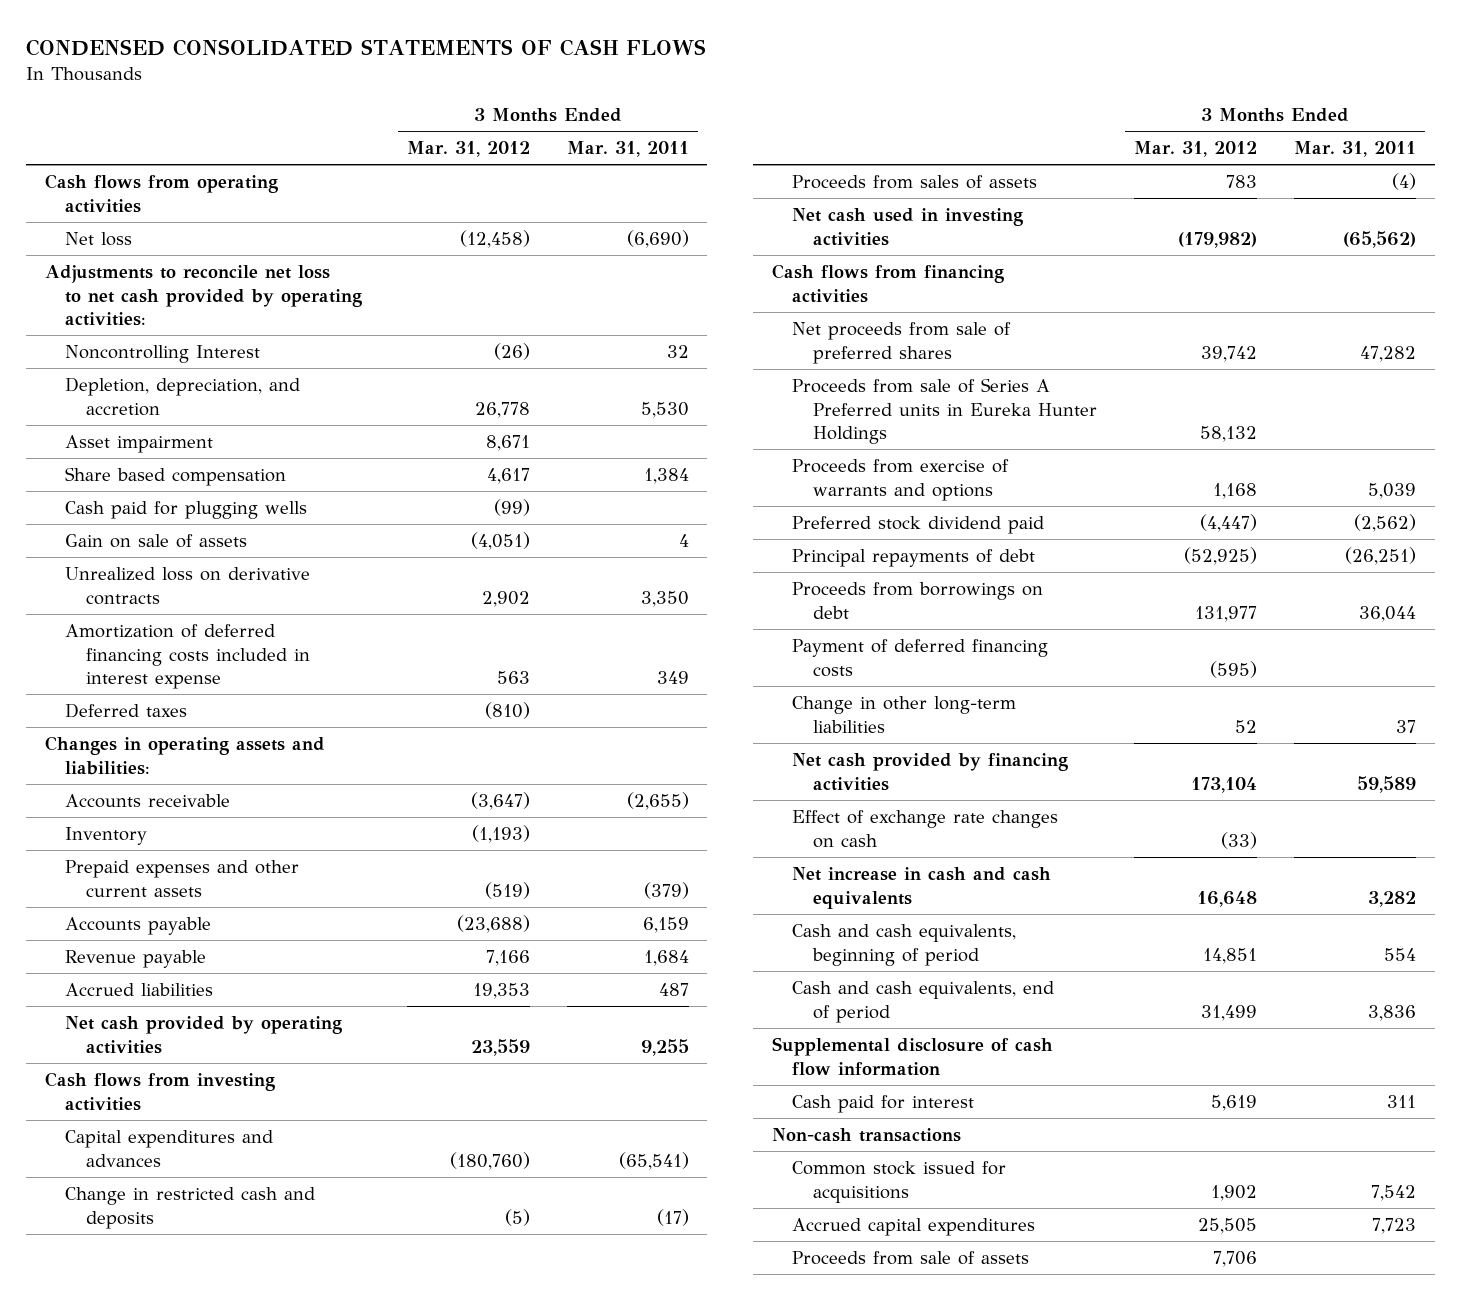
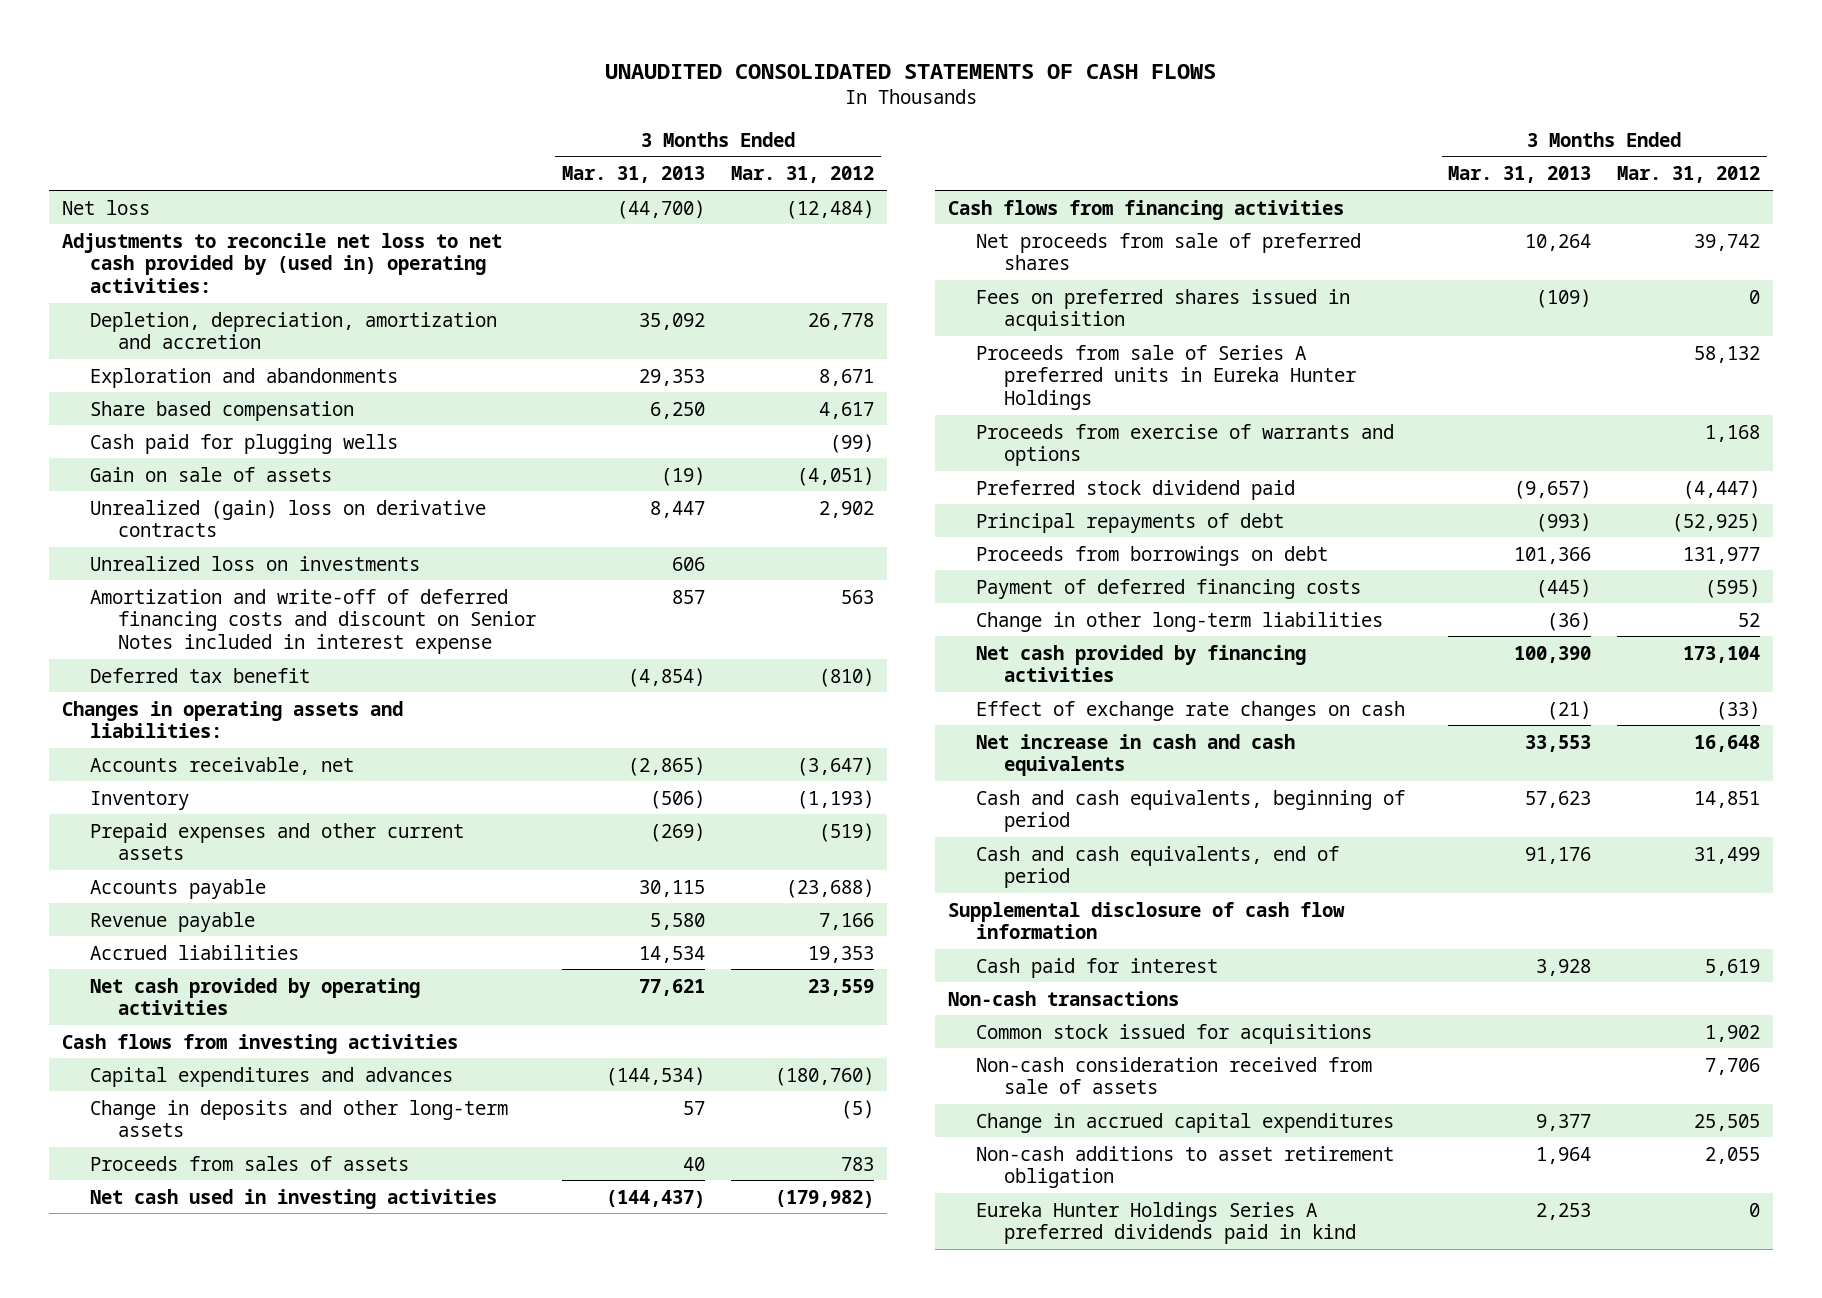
- CONDENSED CONSOLIDATED STATEMENTS OF CASH FLOWS
+ UNAUDITED CONSOLIDATED STATEMENTS OF CASH FLOWS
- | 3 Months Ended Mar. 31, 2012 | 3 Months Ended Mar. 31, 2011
+ | 3 Months Ended Mar. 31, 2013 | 3 Months Ended Mar. 31, 2012
- Cash flows from operating activities
- Net loss | (12,458) | (6,690)
- Adjustments to reconcile net loss to net cash provided by operating activities:
- Noncontrolling Interest | (26) | 32
- Depletion, depreciation, and accretion | 26,778 | 5,530
- Asset impairment | 8,671 |
+ Net loss | (44,700) | (12,484)
+ Adjustments to reconcile net loss to net cash provided by (used in) operating activities:
+ Depletion, depreciation, amortization and accretion | 35,092 | 26,778
+ Exploration and abandonments | 29,353 | 8,671
- Unrealized loss on derivative contracts | 2,902 | 3,350
- Amortization of deferred financing costs included in interest expense | 563 | 349
- Deferred taxes | (810) |
+ Unrealized (gain) loss on derivative contracts | 8,447 | 2,902
+ Unrealized loss on investments | 606 |
+ Amortization and write-off of deferred financing costs and discount on Senior Notes included in interest expense | 857 | 563
+ Deferred tax benefit | (4,854) | (810)
- Accounts receivable | (3,647) | (2,655)
+ Accounts receivable, net | (2,865) | (3,647)
- Change in restricted cash and deposits | (5) | (17)
+ Change in deposits and other long-term assets | 57 | (5)
- Proceeds from sale of Series A Preferred units in Eureka Hunter Holdings | 58,132 |
+ Fees on preferred shares issued in acquisition | (109) | 0
+ Proceeds from sale of Series A preferred units in Eureka Hunter Holdings | | 58,132
- Accrued capital expenditures | 25,505 | 7,723
- Proceeds from sale of assets | 7,706 |
+ Non-cash consideration received from sale of assets | | 7,706
+ Change in accrued capital expenditures | 9,377 | 25,505
+ Non-cash additions to asset retirement obligation | 1,964 | 2,055
+ Eureka Hunter Holdings Series A preferred dividends paid in kind | 2,253 | 0

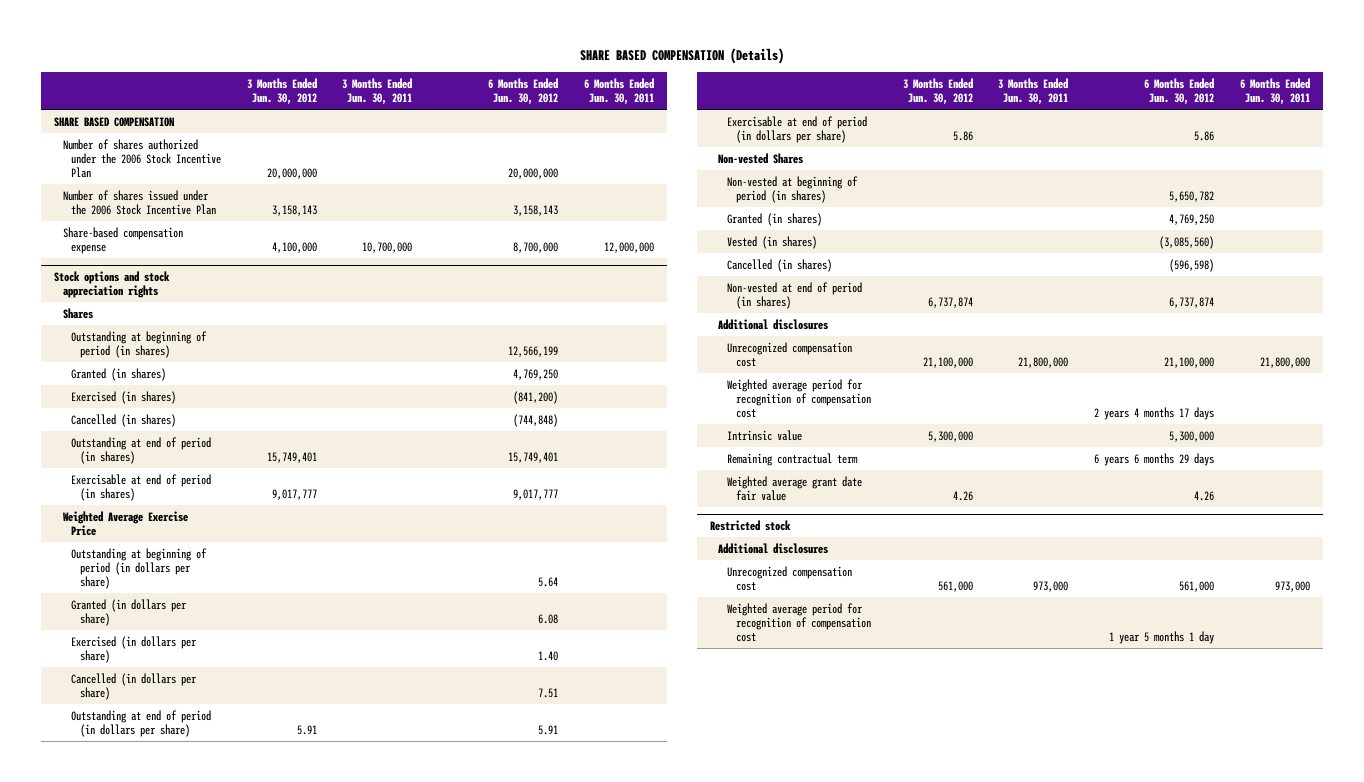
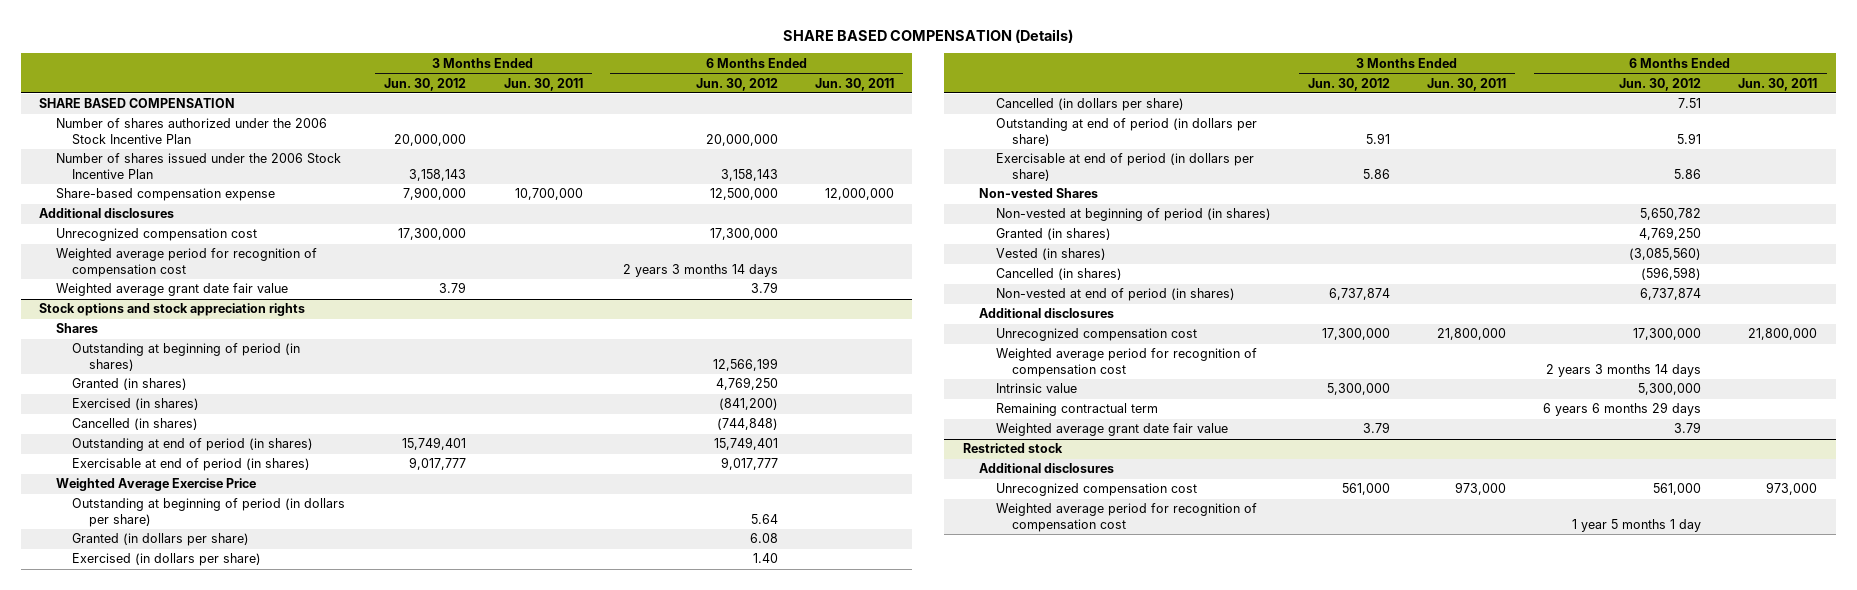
- Share-based compensation expense | 4,100,000 | 10,700,000 | 8,700,000 | 12,000,000
+ Share-based compensation expense | 7,900,000 | 10,700,000 | 12,500,000 | 12,000,000
+ Additional disclosures
+ Unrecognized compensation cost | 17,300,000 | | 17,300,000 |
+ Weighted average period for recognition of compensation cost | | | 2 years 3 months 14 days |
+ Weighted average grant date fair value | 3.79 | | 3.79 |
@ Stock options and stock appreciation rights
- Unrecognized compensation cost | 21,100,000 | 21,800,000 | 21,100,000 | 21,800,000
- Weighted average period for recognition of compensation cost | | | 2 years 4 months 17 days |
+ Unrecognized compensation cost | 17,300,000 | 21,800,000 | 17,300,000 | 21,800,000
+ Weighted average period for recognition of compensation cost | | | 2 years 3 months 14 days |
- Weighted average grant date fair value | 4.26 | | 4.26 |
+ Weighted average grant date fair value | 3.79 | | 3.79 |

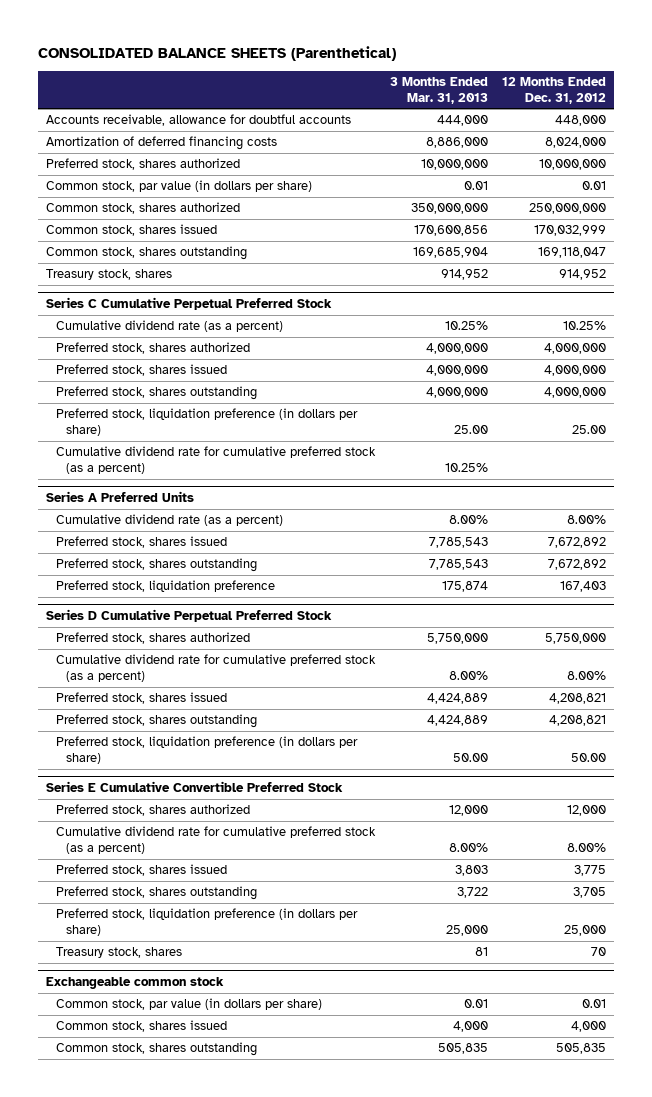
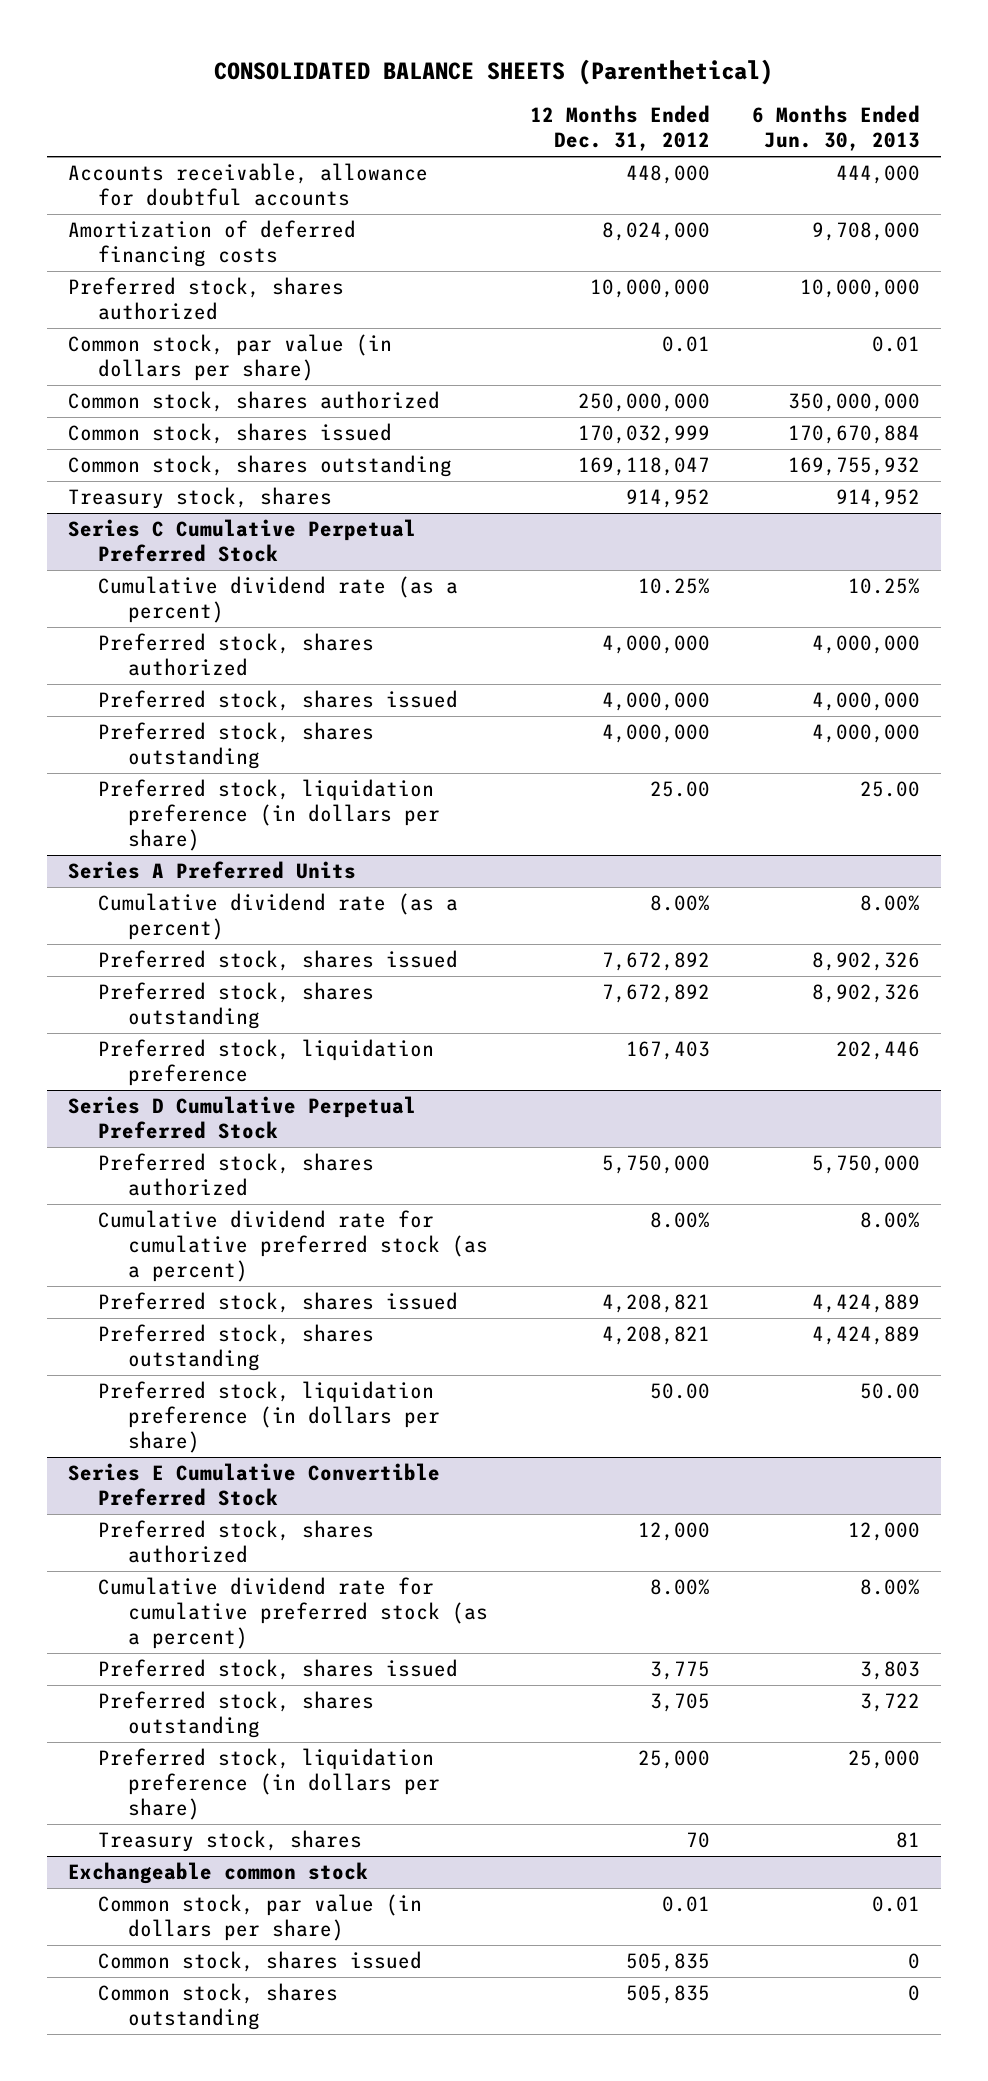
- | 3 Months Ended Mar. 31, 2013 | 12 Months Ended Dec. 31, 2012
+ | 12 Months Ended Dec. 31, 2012 | 6 Months Ended Jun. 30, 2013
@ Series C Cumulative Perpetual Preferred Stock
- Cumulative dividend rate for cumulative preferred stock (as a percent) | 10.25% |
@ Exchangeable common stock
- Common stock, shares issued | 4,000 | 4,000
+ Common stock, shares issued | 505,835 | 0

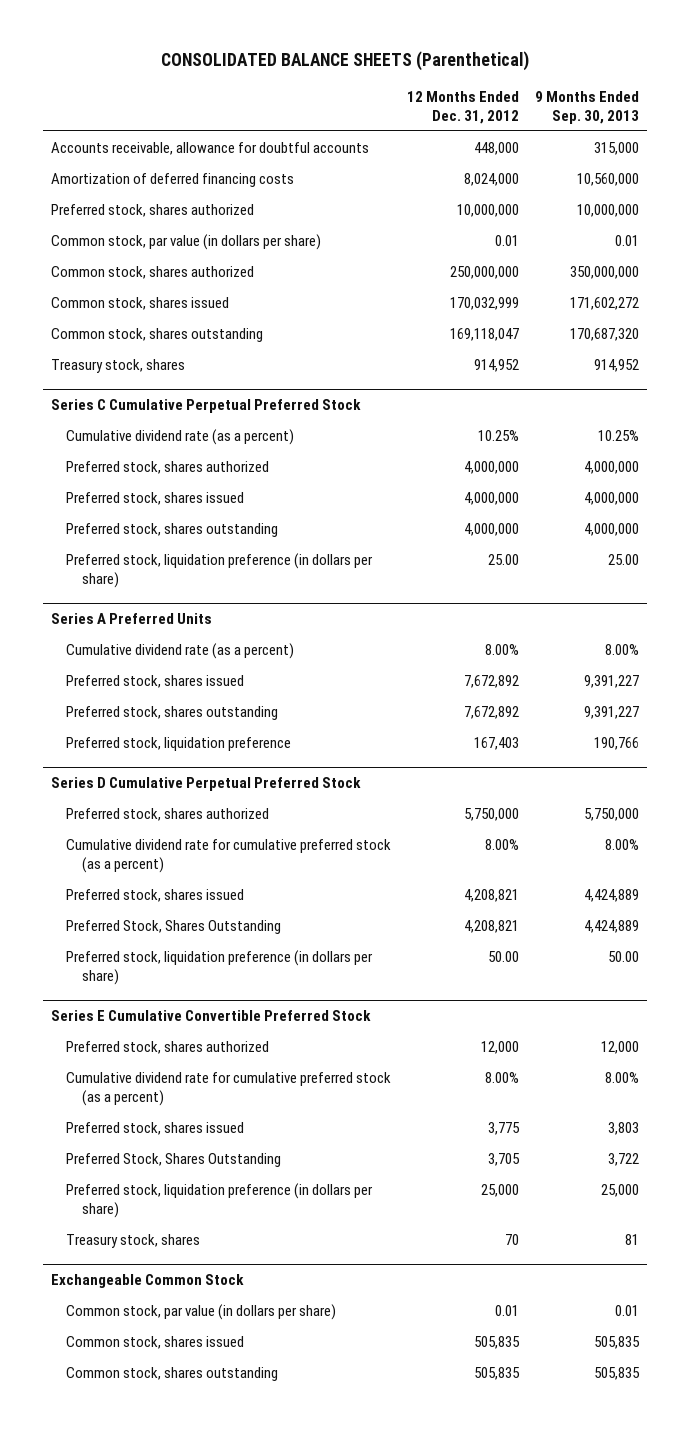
- | 12 Months Ended Dec. 31, 2012 | 6 Months Ended Jun. 30, 2013
+ | 12 Months Ended Dec. 31, 2012 | 9 Months Ended Sep. 30, 2013
@ Series D Cumulative Perpetual Preferred Stock
- Preferred stock, shares outstanding | 4,208,821 | 4,424,889
+ Preferred Stock, Shares Outstanding | 4,208,821 | 4,424,889
@ Series E Cumulative Convertible Preferred Stock
- Preferred stock, shares outstanding | 3,705 | 3,722
+ Preferred Stock, Shares Outstanding | 3,705 | 3,722
- Exchangeable common stock
+ Exchangeable Common Stock

